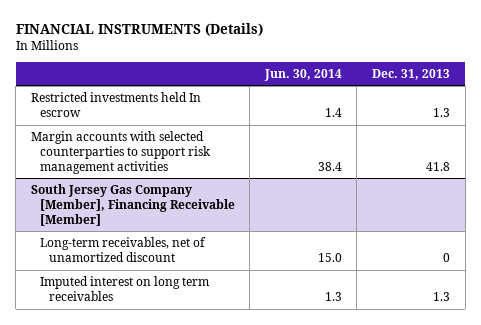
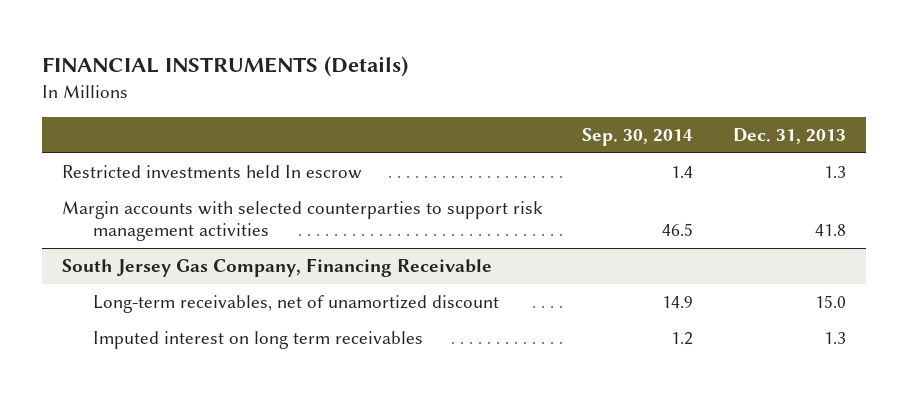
- | Jun. 30, 2014 | Dec. 31, 2013
+ | Sep. 30, 2014 | Dec. 31, 2013
- South Jersey Gas Company [Member], Financing Receivable [Member]
- Long-term receivables, net of unamortized discount | 15.0 | 0
+ South Jersey Gas Company, Financing Receivable
+ Long-term receivables, net of unamortized discount | 14.9 | 15.0

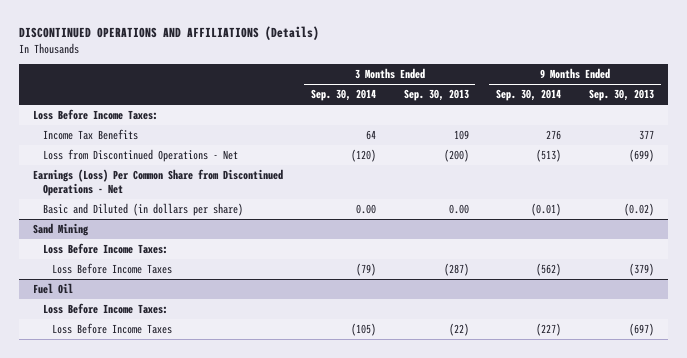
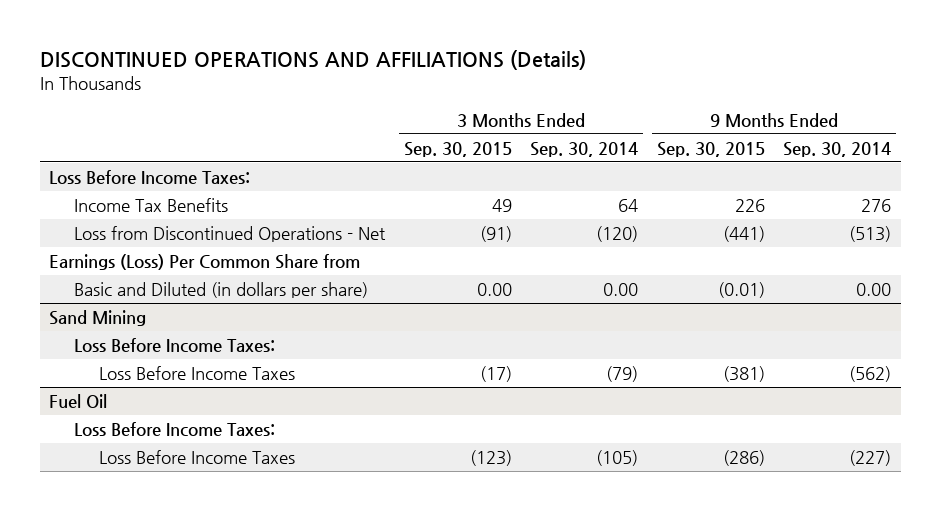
- | 3 Months Ended Sep. 30, 2014 | 3 Months Ended Sep. 30, 2013 | 9 Months Ended Sep. 30, 2014 | 9 Months Ended Sep. 30, 2013
+ | 3 Months Ended Sep. 30, 2015 | 3 Months Ended Sep. 30, 2014 | 9 Months Ended Sep. 30, 2015 | 9 Months Ended Sep. 30, 2014
- Earnings (Loss) Per Common Share from Discontinued Operations - Net
- Basic and Diluted (in dollars per share) | 0.00 | 0.00 | (0.01) | (0.02)
+ Earnings (Loss) Per Common Share from
+ Basic and Diluted (in dollars per share) | 0.00 | 0.00 | (0.01) | 0.00

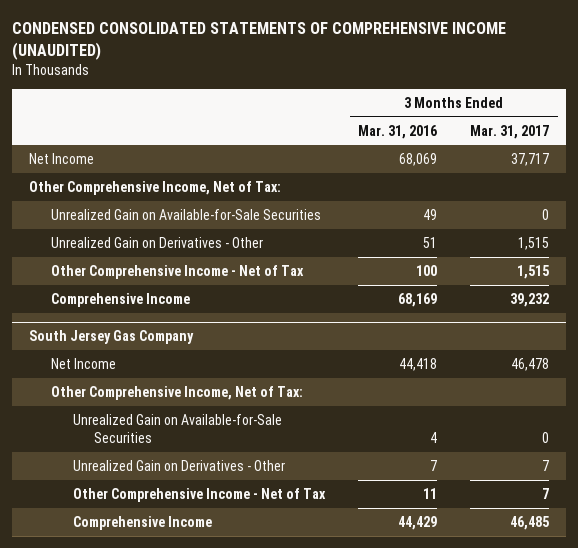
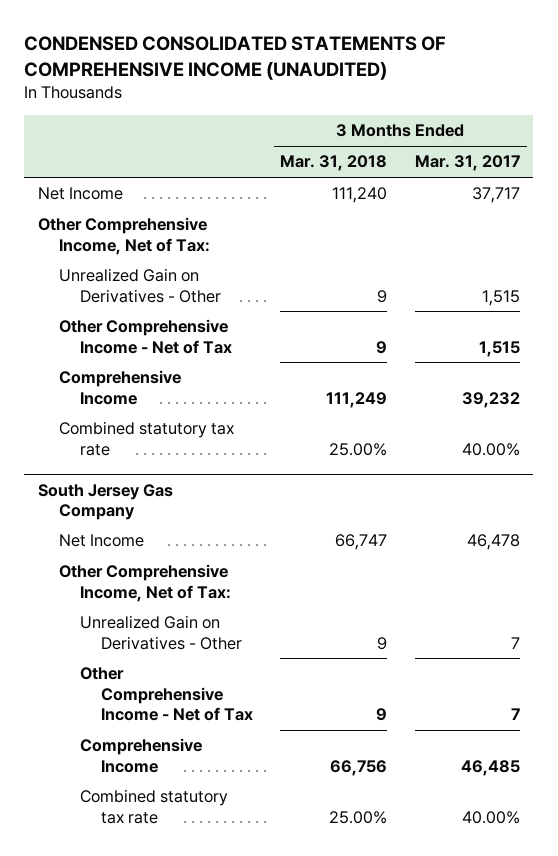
- | 3 Months Ended Mar. 31, 2016 | 3 Months Ended Mar. 31, 2017
+ | 3 Months Ended Mar. 31, 2018 | 3 Months Ended Mar. 31, 2017
- Unrealized Gain on Available-for-Sale Securities | 49 | 0
+ Combined statutory tax rate | 25.00% | 40.00%
@ South Jersey Gas Company
- Unrealized Gain on Available-for-Sale Securities | 4 | 0
+ Combined statutory tax rate | 25.00% | 40.00%

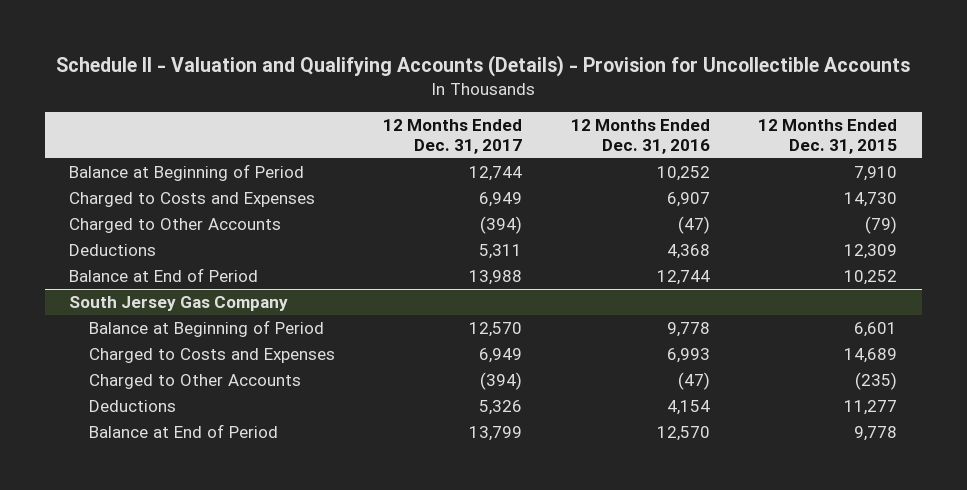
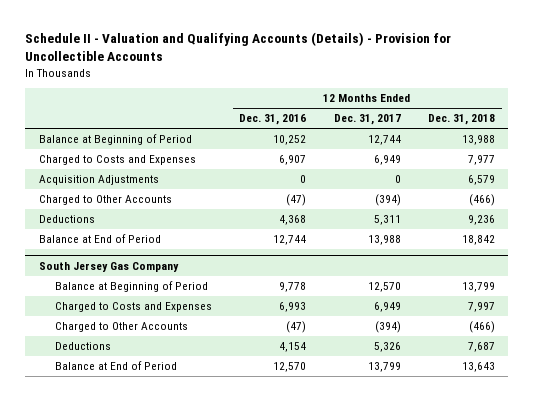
- | 12 Months Ended Dec. 31, 2017 | 12 Months Ended Dec. 31, 2016 | 12 Months Ended Dec. 31, 2015
+ | 12 Months Ended Dec. 31, 2016 | 12 Months Ended Dec. 31, 2017 | 12 Months Ended Dec. 31, 2018
+ Acquisition Adjustments | 0 | 0 | 6,579

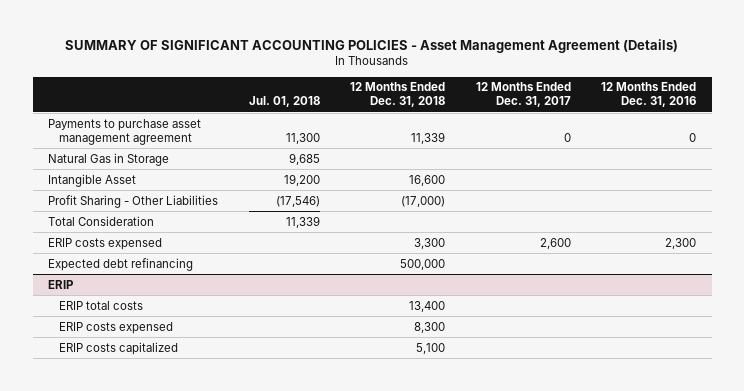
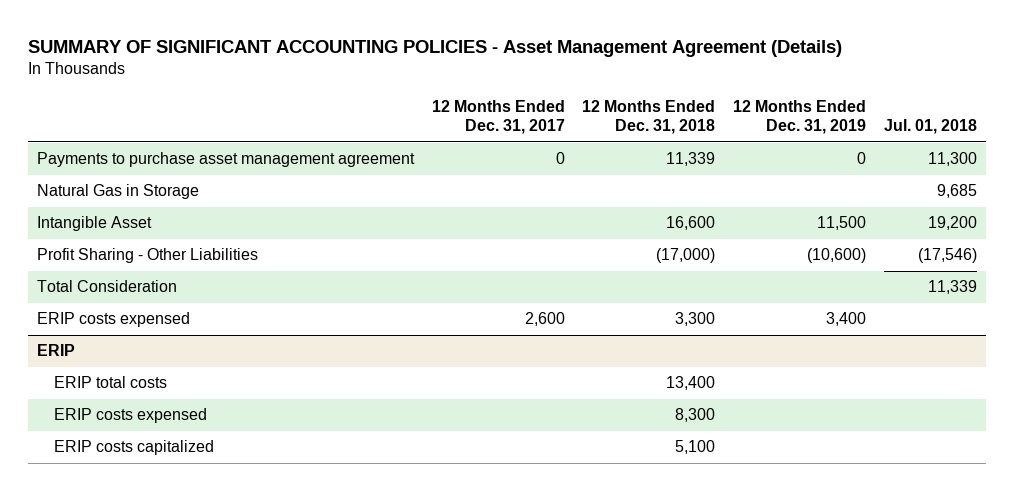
- | Jul. 01, 2018 | 12 Months Ended Dec. 31, 2018 | 12 Months Ended Dec. 31, 2017 | 12 Months Ended Dec. 31, 2016
+ | 12 Months Ended Dec. 31, 2017 | 12 Months Ended Dec. 31, 2018 | 12 Months Ended Dec. 31, 2019 | Jul. 01, 2018
- Expected debt refinancing | | 500,000 | |

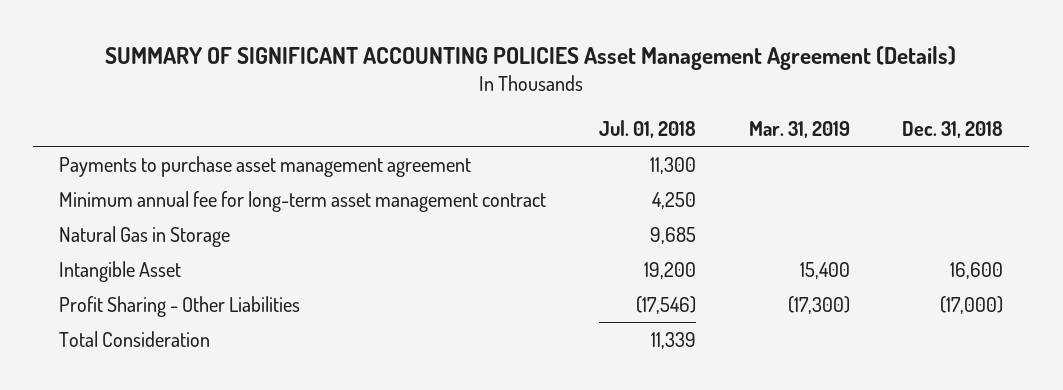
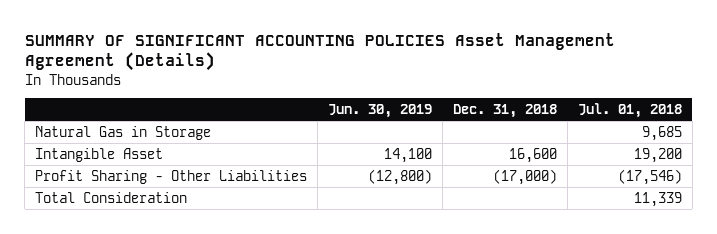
- | Jul. 01, 2018 | Mar. 31, 2019 | Dec. 31, 2018
+ | Jun. 30, 2019 | Dec. 31, 2018 | Jul. 01, 2018
- Payments to purchase asset management agreement | 11,300 | |
- Minimum annual fee for long-term asset management contract | 4,250 | |

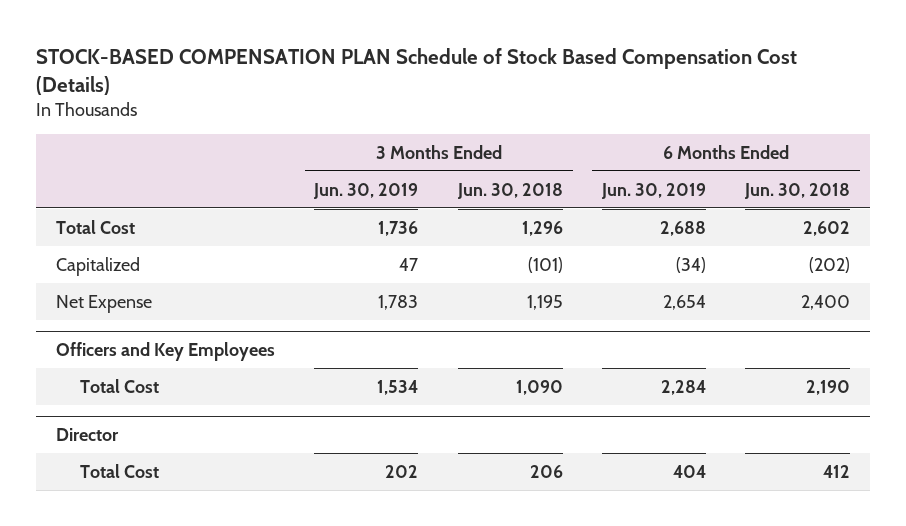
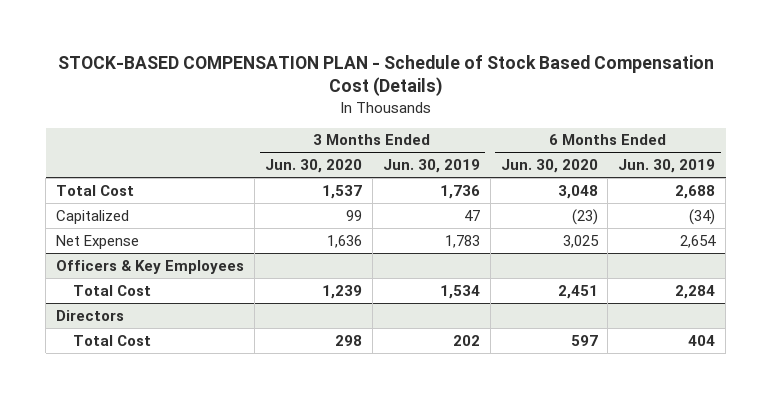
- STOCK-BASED COMPENSATION PLAN Schedule of Stock Based Compensation Cost (Details)
+ STOCK-BASED COMPENSATION PLAN - Schedule of Stock Based Compensation Cost (Details)
- | 3 Months Ended Jun. 30, 2019 | 3 Months Ended Jun. 30, 2018 | 6 Months Ended Jun. 30, 2019 | 6 Months Ended Jun. 30, 2018
+ | 3 Months Ended Jun. 30, 2020 | 3 Months Ended Jun. 30, 2019 | 6 Months Ended Jun. 30, 2020 | 6 Months Ended Jun. 30, 2019
- Officers and Key Employees
+ Officers & Key Employees
- Director
+ Directors

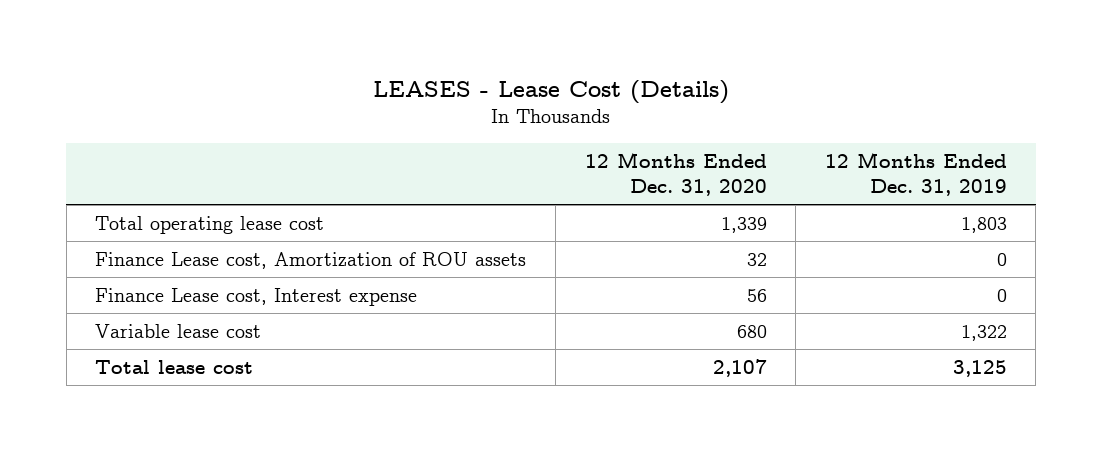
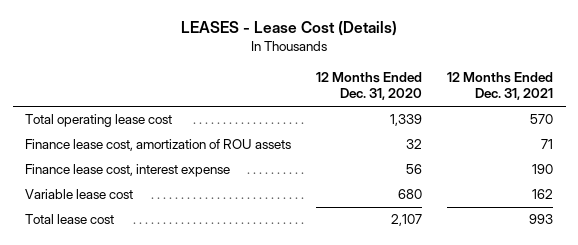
- | 12 Months Ended Dec. 31, 2020 | 12 Months Ended Dec. 31, 2019
+ | 12 Months Ended Dec. 31, 2020 | 12 Months Ended Dec. 31, 2021
- Finance Lease cost, Amortization of ROU assets | 32 | 0
- Finance Lease cost, Interest expense | 56 | 0
+ Finance lease cost, amortization of ROU assets | 32 | 71
+ Finance lease cost, interest expense | 56 | 190

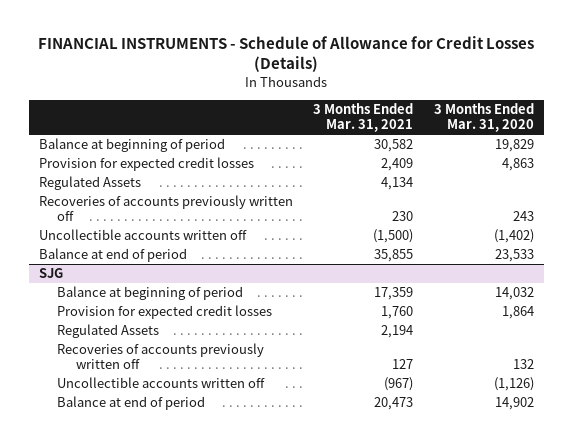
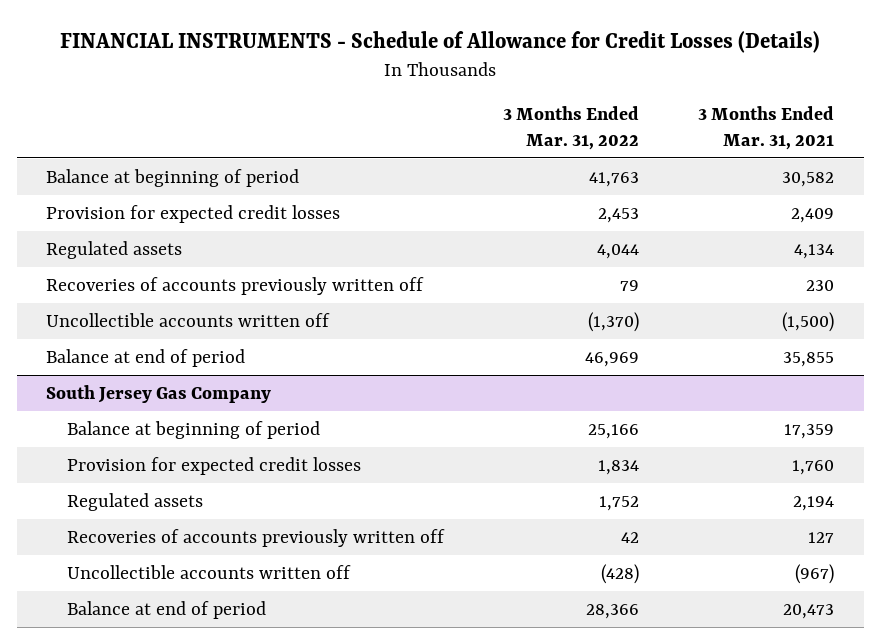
- | 3 Months Ended Mar. 31, 2021 | 3 Months Ended Mar. 31, 2020
+ | 3 Months Ended Mar. 31, 2022 | 3 Months Ended Mar. 31, 2021
- Regulated Assets | 4,134 |
+ Regulated assets | 4,044 | 4,134
- SJG
+ South Jersey Gas Company
- Regulated Assets | 2,194 |
+ Regulated assets | 1,752 | 2,194

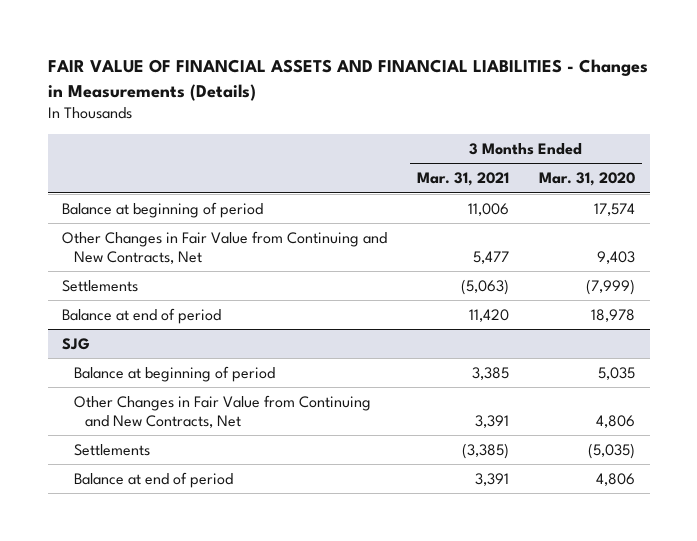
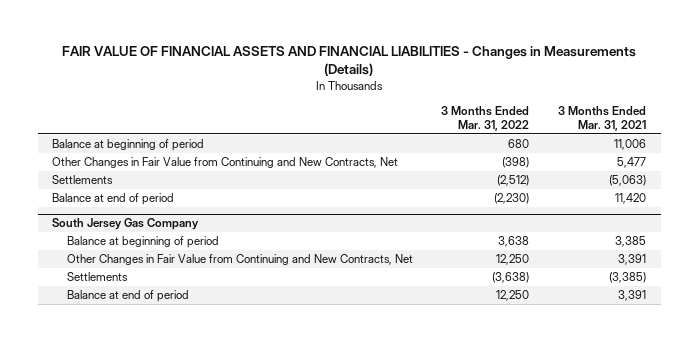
- | 3 Months Ended Mar. 31, 2021 | 3 Months Ended Mar. 31, 2020
+ | 3 Months Ended Mar. 31, 2022 | 3 Months Ended Mar. 31, 2021
- SJG
+ South Jersey Gas Company

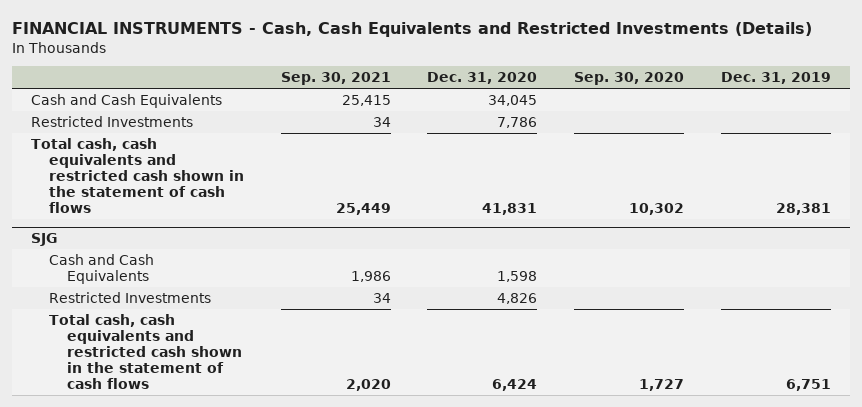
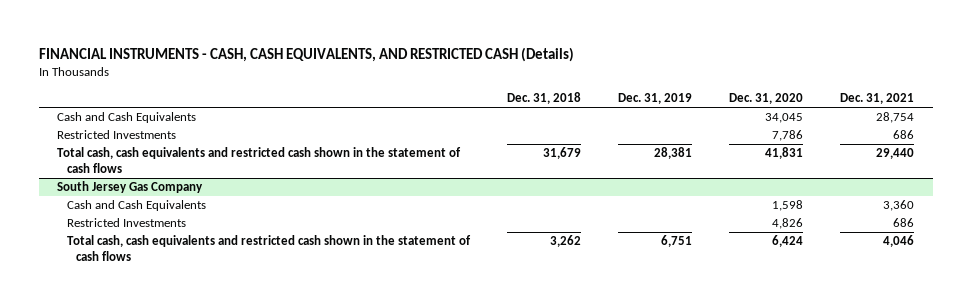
- FINANCIAL INSTRUMENTS - Cash, Cash Equivalents and Restricted Investments (Details)
+ FINANCIAL INSTRUMENTS - CASH, CASH EQUIVALENTS, AND RESTRICTED CASH (Details)
- | Sep. 30, 2021 | Dec. 31, 2020 | Sep. 30, 2020 | Dec. 31, 2019
+ | Dec. 31, 2018 | Dec. 31, 2019 | Dec. 31, 2020 | Dec. 31, 2021
- SJG
+ South Jersey Gas Company

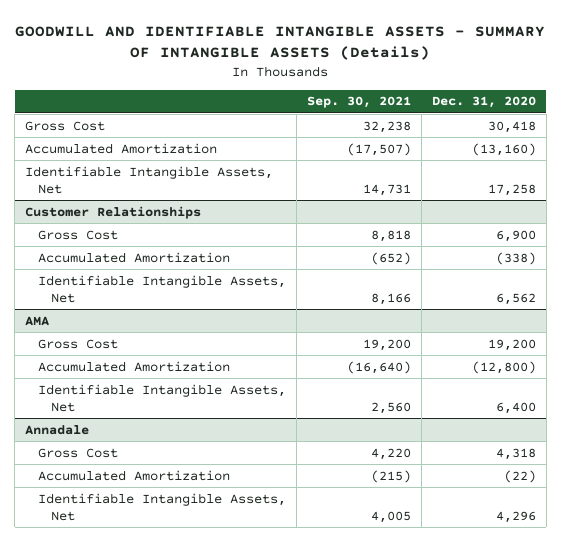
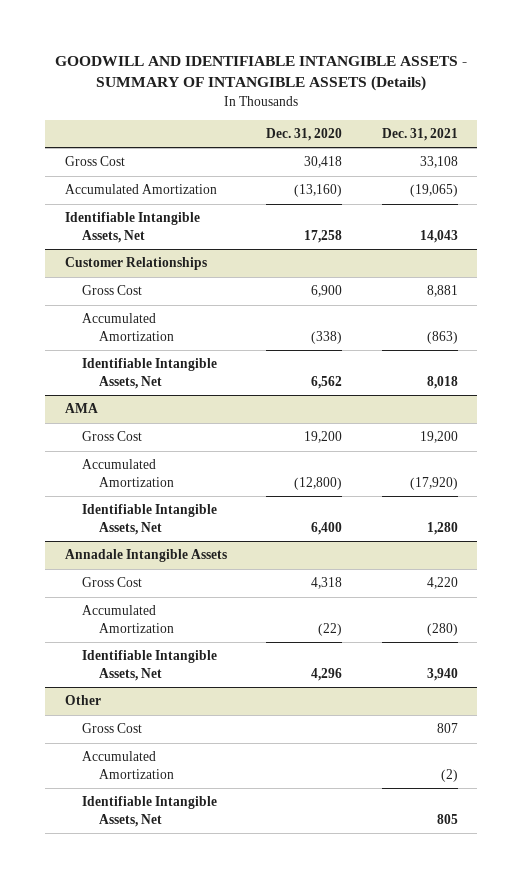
- | Sep. 30, 2021 | Dec. 31, 2020
+ | Dec. 31, 2020 | Dec. 31, 2021
- Annadale
+ Annadale Intangible Assets
+ Other
+ Gross Cost | | 807
+ Accumulated Amortization | | (2)
+ Identifiable Intangible Assets, Net | | 805

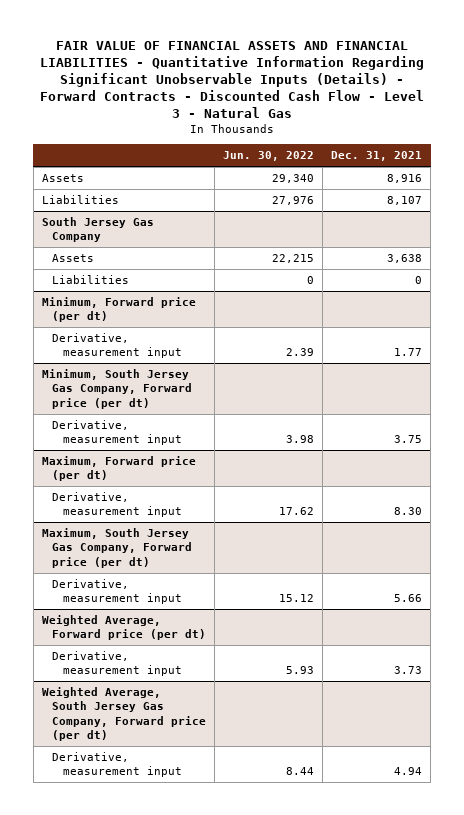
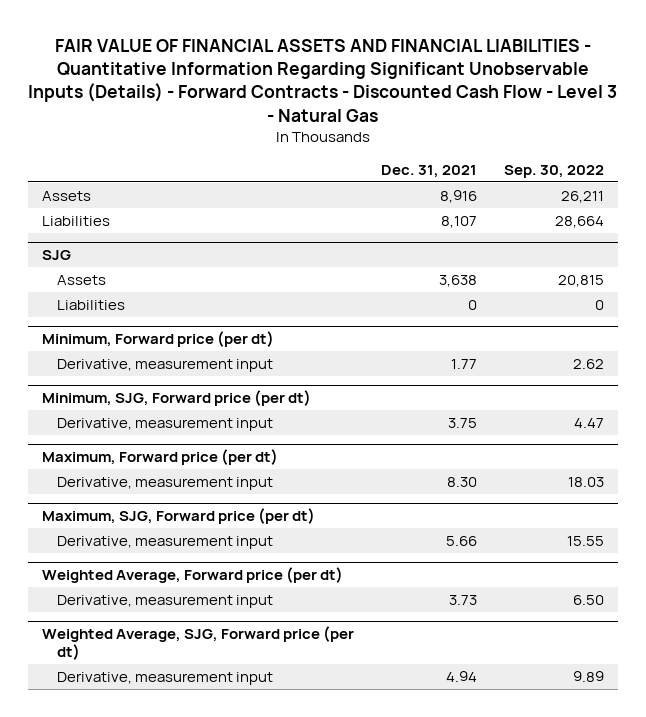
- | Jun. 30, 2022 | Dec. 31, 2021
+ | Dec. 31, 2021 | Sep. 30, 2022
- South Jersey Gas Company
+ SJG
- Minimum, South Jersey Gas Company, Forward price (per dt)
+ Minimum, SJG, Forward price (per dt)
- Maximum, South Jersey Gas Company, Forward price (per dt)
+ Maximum, SJG, Forward price (per dt)
- Weighted Average, South Jersey Gas Company, Forward price (per dt)
+ Weighted Average, SJG, Forward price (per dt)

